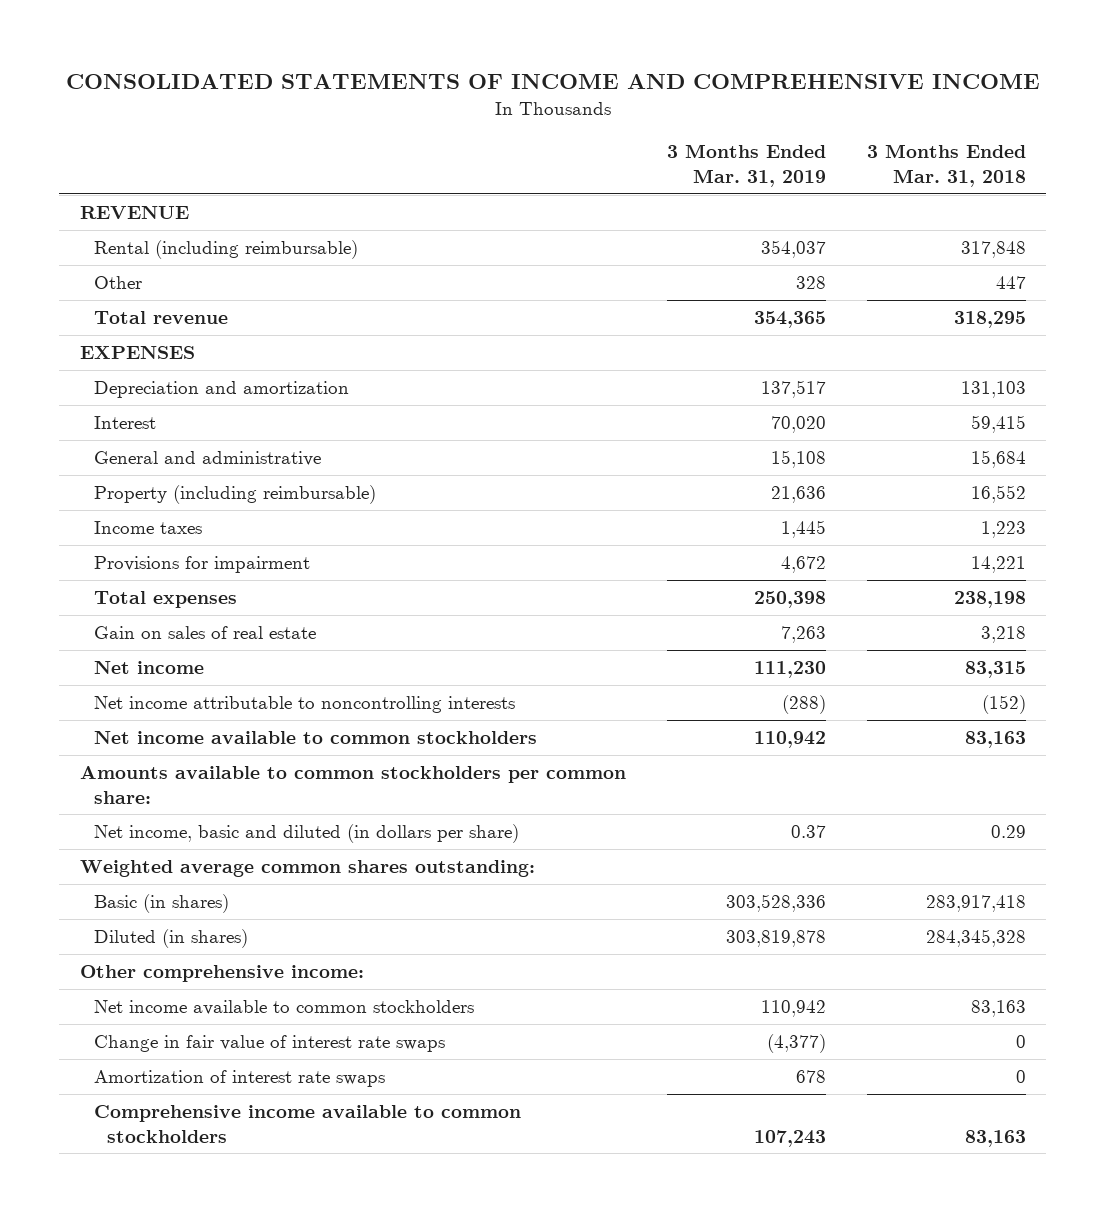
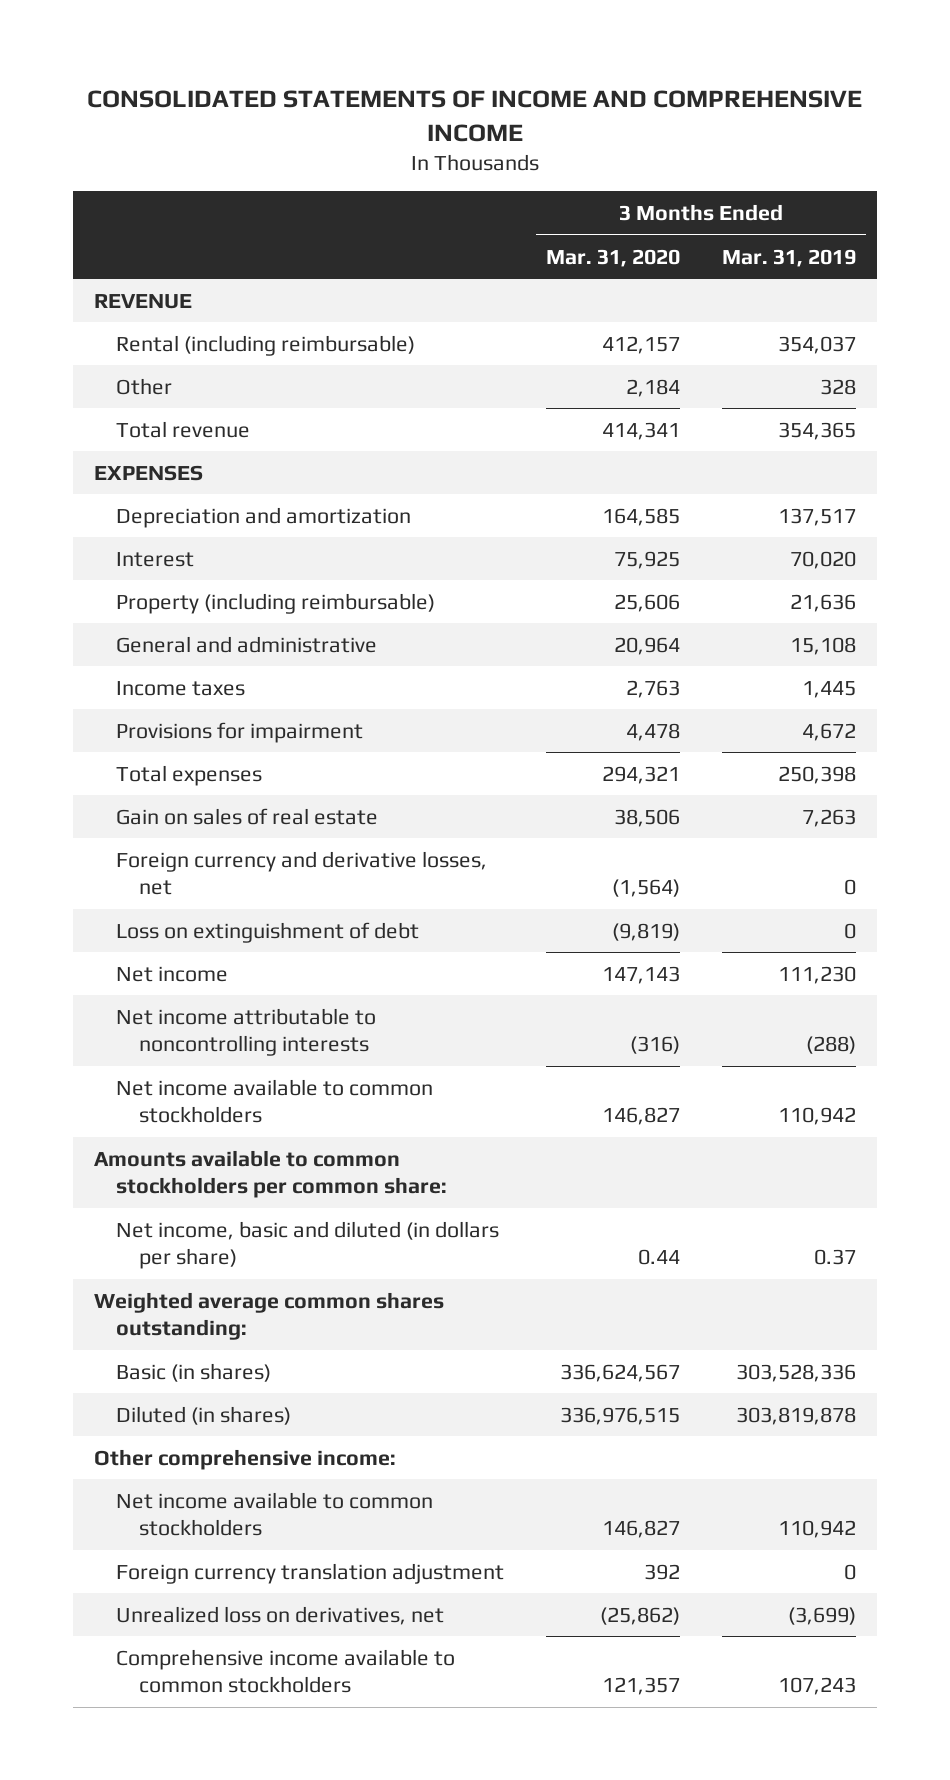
- | 3 Months Ended Mar. 31, 2019 | 3 Months Ended Mar. 31, 2018
+ | 3 Months Ended Mar. 31, 2020 | 3 Months Ended Mar. 31, 2019
moved down: General and administrative | 20,964 | 15,108
+ Foreign currency and derivative losses, net | (1,564) | 0
+ Loss on extinguishment of debt | (9,819) | 0
- Change in fair value of interest rate swaps | (4,377) | 0
- Amortization of interest rate swaps | 678 | 0
+ Foreign currency translation adjustment | 392 | 0
+ Unrealized loss on derivatives, net | (25,862) | (3,699)

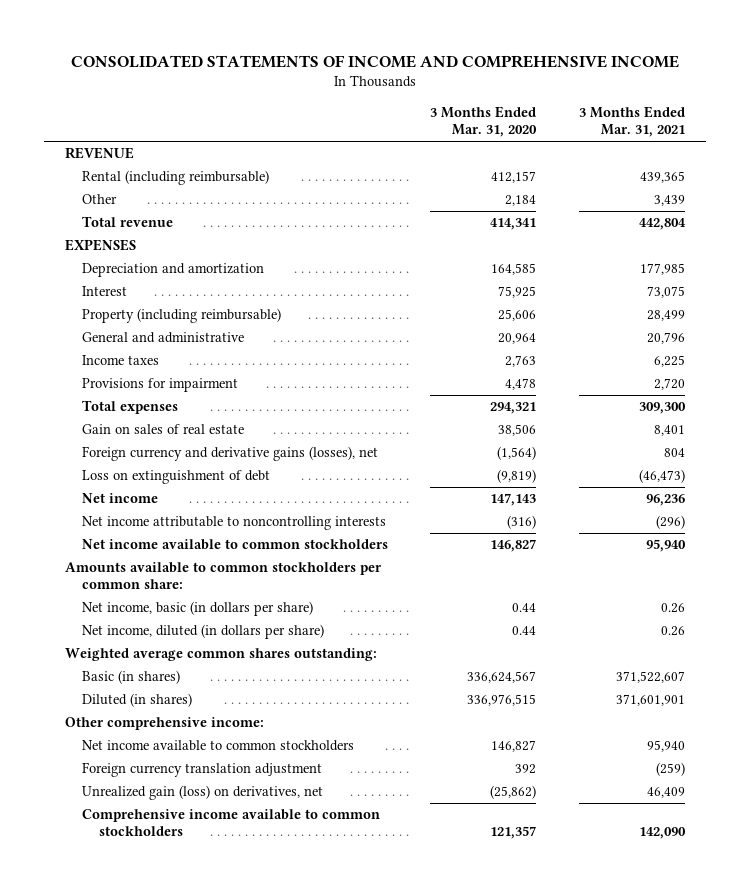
- | 3 Months Ended Mar. 31, 2020 | 3 Months Ended Mar. 31, 2019
+ | 3 Months Ended Mar. 31, 2020 | 3 Months Ended Mar. 31, 2021
- Foreign currency and derivative losses, net | (1,564) | 0
+ Foreign currency and derivative gains (losses), net | (1,564) | 804
- Net income, basic and diluted (in dollars per share) | 0.44 | 0.37
+ Net income, basic (in dollars per share) | 0.44 | 0.26
+ Net income, diluted (in dollars per share) | 0.44 | 0.26
- Unrealized loss on derivatives, net | (25,862) | (3,699)
+ Unrealized gain (loss) on derivatives, net | (25,862) | 46,409

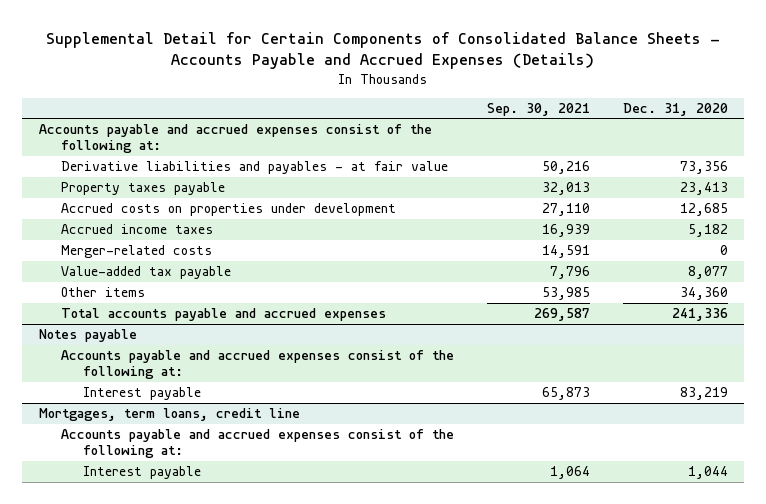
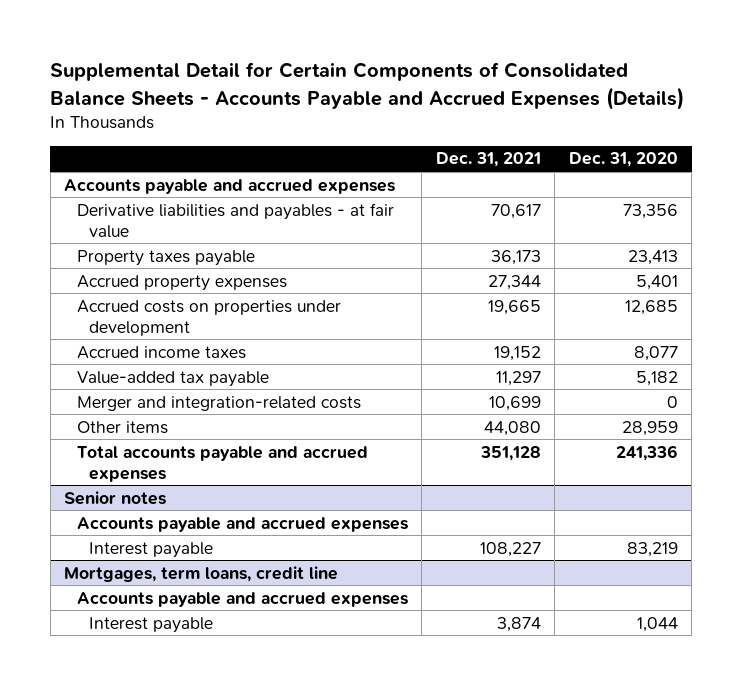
- | Sep. 30, 2021 | Dec. 31, 2020
+ | Dec. 31, 2021 | Dec. 31, 2020
- Accounts payable and accrued expenses consist of the following at:
+ Accounts payable and accrued expenses
+ Accrued property expenses | 27,344 | 5,401
- Accrued income taxes | 16,939 | 5,182
- Merger-related costs | 14,591 | 0
- Value-added tax payable | 7,796 | 8,077
- Other items | 53,985 | 34,360
+ Accrued income taxes | 19,152 | 8,077
+ Value-added tax payable | 11,297 | 5,182
+ Merger and integration-related costs | 10,699 | 0
+ Other items | 44,080 | 28,959
- Notes payable
- Accounts payable and accrued expenses consist of the following at:
+ Senior notes
+ Accounts payable and accrued expenses
@ Mortgages, term loans, credit line
- Accounts payable and accrued expenses consist of the following at:
+ Accounts payable and accrued expenses

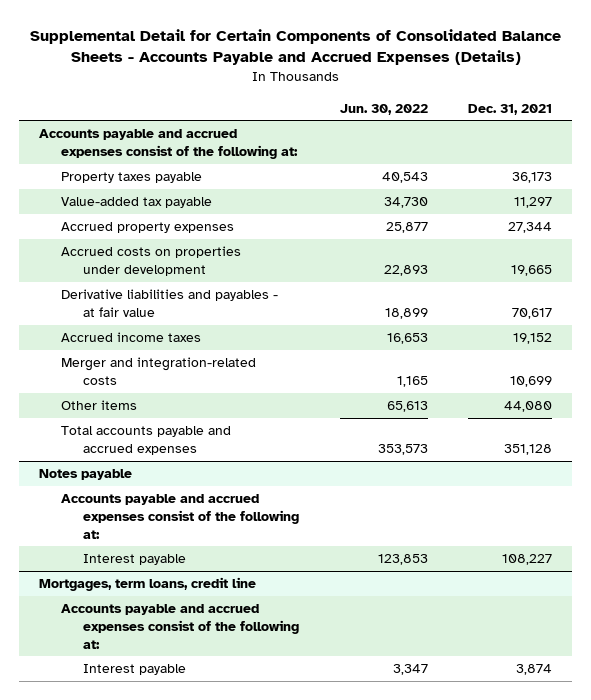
- | Dec. 31, 2021 | Dec. 31, 2020
+ | Jun. 30, 2022 | Dec. 31, 2021
- Accounts payable and accrued expenses
+ Accounts payable and accrued expenses consist of the following at:
moved up: Value-added tax payable | 34,730 | 11,297
moved down: Derivative liabilities and payables - at fair value | 18,899 | 70,617
- Senior notes
- Accounts payable and accrued expenses
+ Notes payable
+ Accounts payable and accrued expenses consist of the following at:
@ Mortgages, term loans, credit line
- Accounts payable and accrued expenses
+ Accounts payable and accrued expenses consist of the following at:

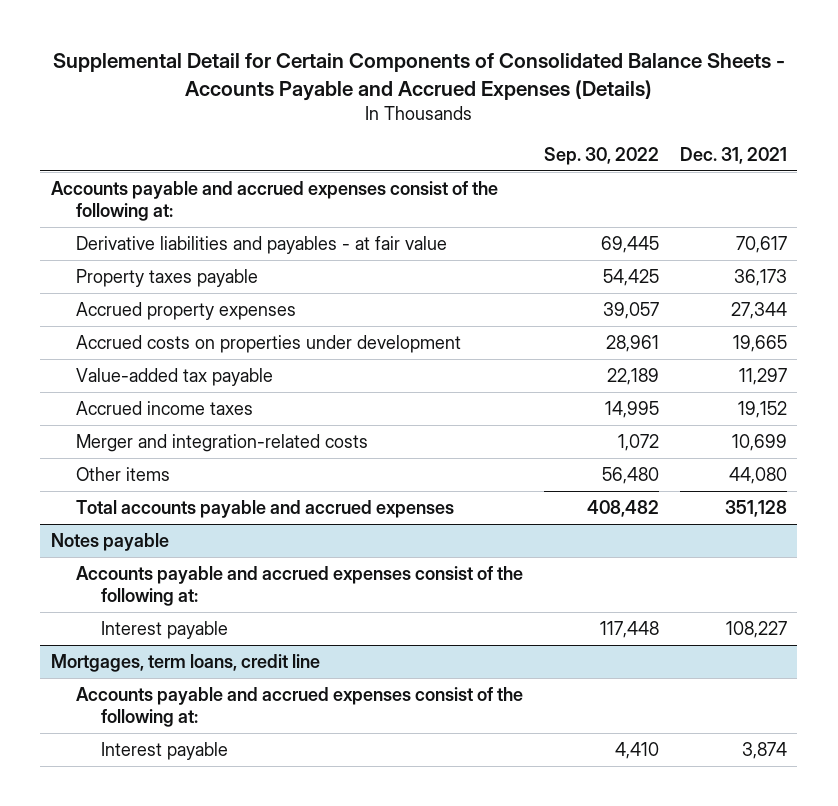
- | Jun. 30, 2022 | Dec. 31, 2021
+ | Sep. 30, 2022 | Dec. 31, 2021
moved up: Derivative liabilities and payables - at fair value | 69,445 | 70,617
moved down: Value-added tax payable | 22,189 | 11,297

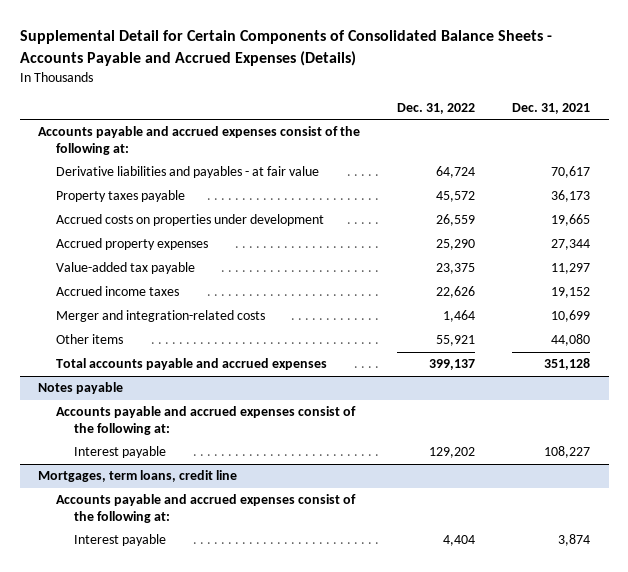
- | Sep. 30, 2022 | Dec. 31, 2021
+ | Dec. 31, 2022 | Dec. 31, 2021
moved down: Accrued property expenses | 25,290 | 27,344

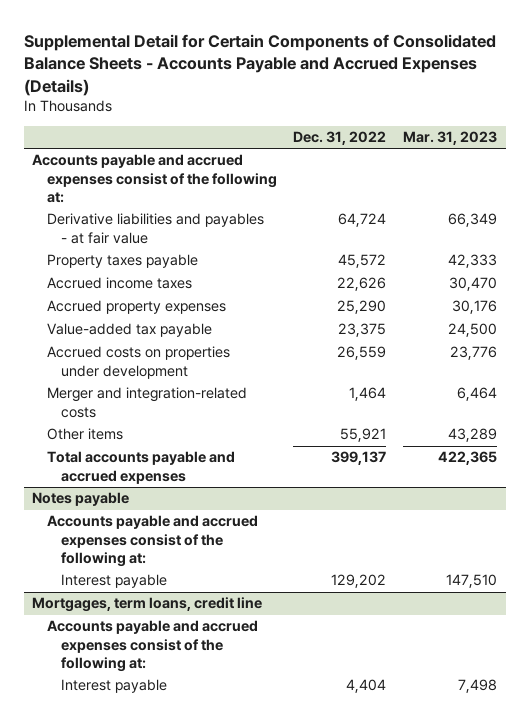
- | Dec. 31, 2022 | Dec. 31, 2021
+ | Dec. 31, 2022 | Mar. 31, 2023
moved up: Accrued income taxes | 22,626 | 30,470
moved down: Accrued costs on properties under development | 26,559 | 23,776

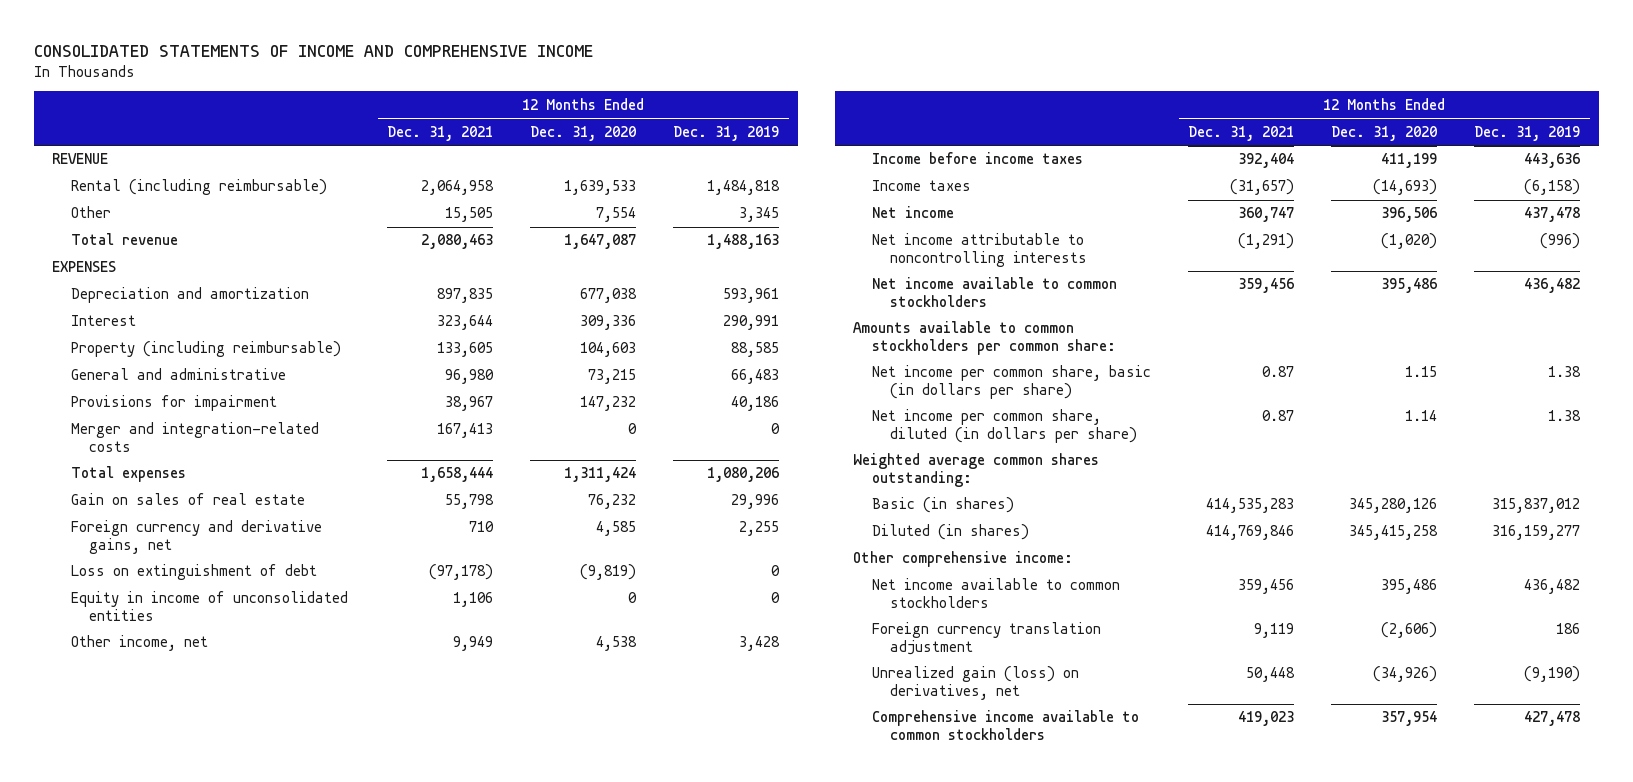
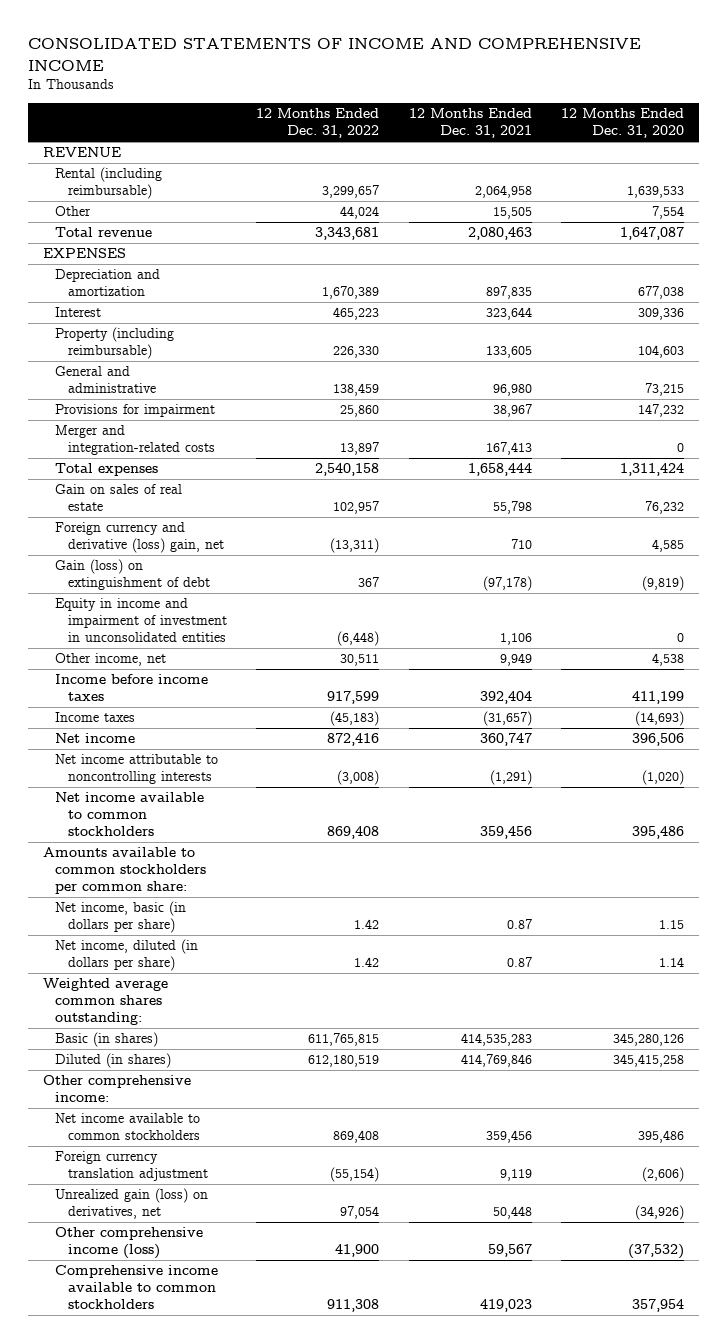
- | 12 Months Ended Dec. 31, 2021 | 12 Months Ended Dec. 31, 2020 | 12 Months Ended Dec. 31, 2019
+ | 12 Months Ended Dec. 31, 2022 | 12 Months Ended Dec. 31, 2021 | 12 Months Ended Dec. 31, 2020
- Foreign currency and derivative gains, net | 710 | 4,585 | 2,255
- Loss on extinguishment of debt | (97,178) | (9,819) | 0
- Equity in income of unconsolidated entities | 1,106 | 0 | 0
+ Foreign currency and derivative (loss) gain, net | (13,311) | 710 | 4,585
+ Gain (loss) on extinguishment of debt | 367 | (97,178) | (9,819)
+ Equity in income and impairment of investment in unconsolidated entities | (6,448) | 1,106 | 0
- Net income per common share, basic (in dollars per share) | 0.87 | 1.15 | 1.38
- Net income per common share, diluted (in dollars per share) | 0.87 | 1.14 | 1.38
+ Net income, basic (in dollars per share) | 1.42 | 0.87 | 1.15
+ Net income, diluted (in dollars per share) | 1.42 | 0.87 | 1.14
+ Other comprehensive income (loss) | 41,900 | 59,567 | (37,532)

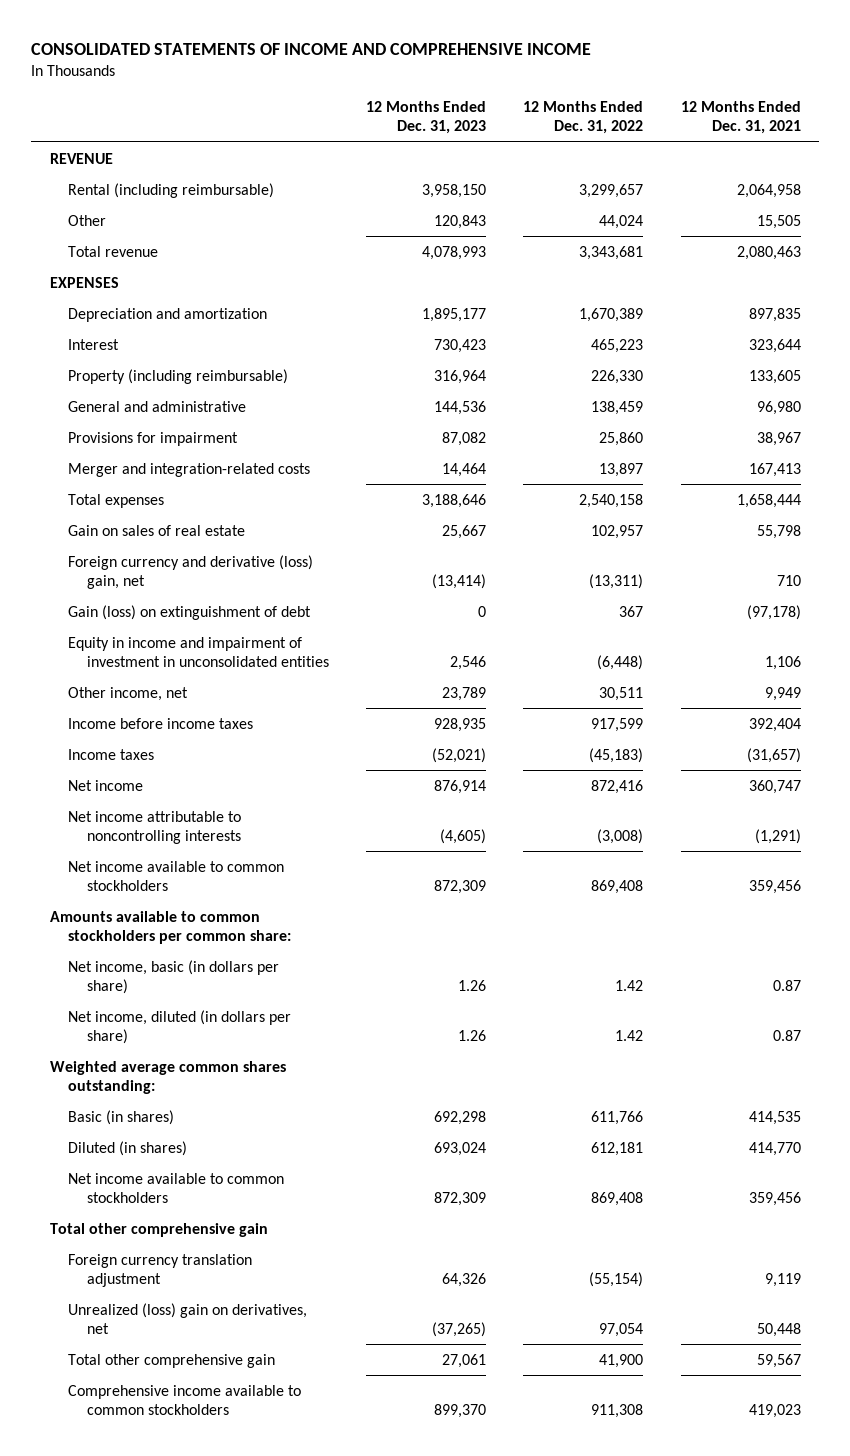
- | 12 Months Ended Dec. 31, 2022 | 12 Months Ended Dec. 31, 2021 | 12 Months Ended Dec. 31, 2020
+ | 12 Months Ended Dec. 31, 2023 | 12 Months Ended Dec. 31, 2022 | 12 Months Ended Dec. 31, 2021
- Basic (in shares) | 611,765,815 | 414,535,283 | 345,280,126
- Diluted (in shares) | 612,180,519 | 414,769,846 | 345,415,258
- Other comprehensive income:
+ Basic (in shares) | 692,298 | 611,766 | 414,535
+ Diluted (in shares) | 693,024 | 612,181 | 414,770
+ Total other comprehensive gain
- Unrealized gain (loss) on derivatives, net | 97,054 | 50,448 | (34,926)
- Other comprehensive income (loss) | 41,900 | 59,567 | (37,532)
+ Unrealized (loss) gain on derivatives, net | (37,265) | 97,054 | 50,448
+ Total other comprehensive gain | 27,061 | 41,900 | 59,567

